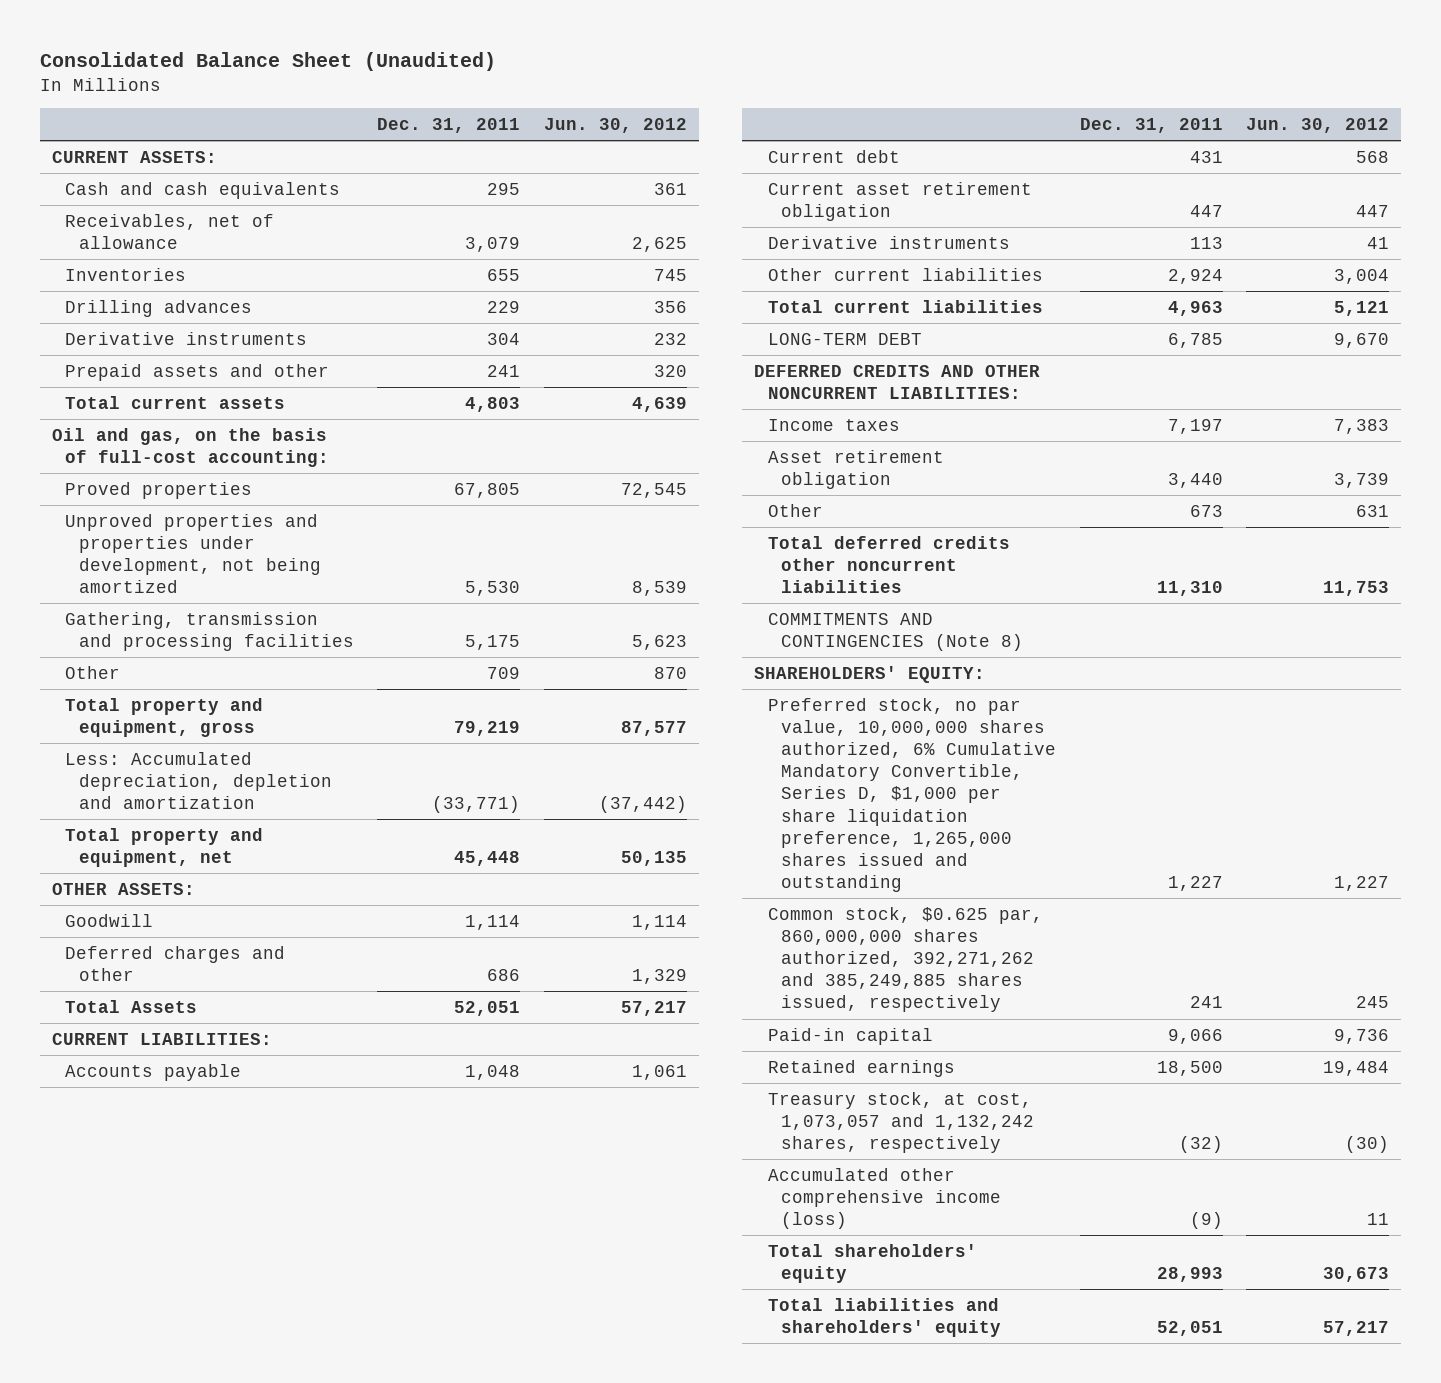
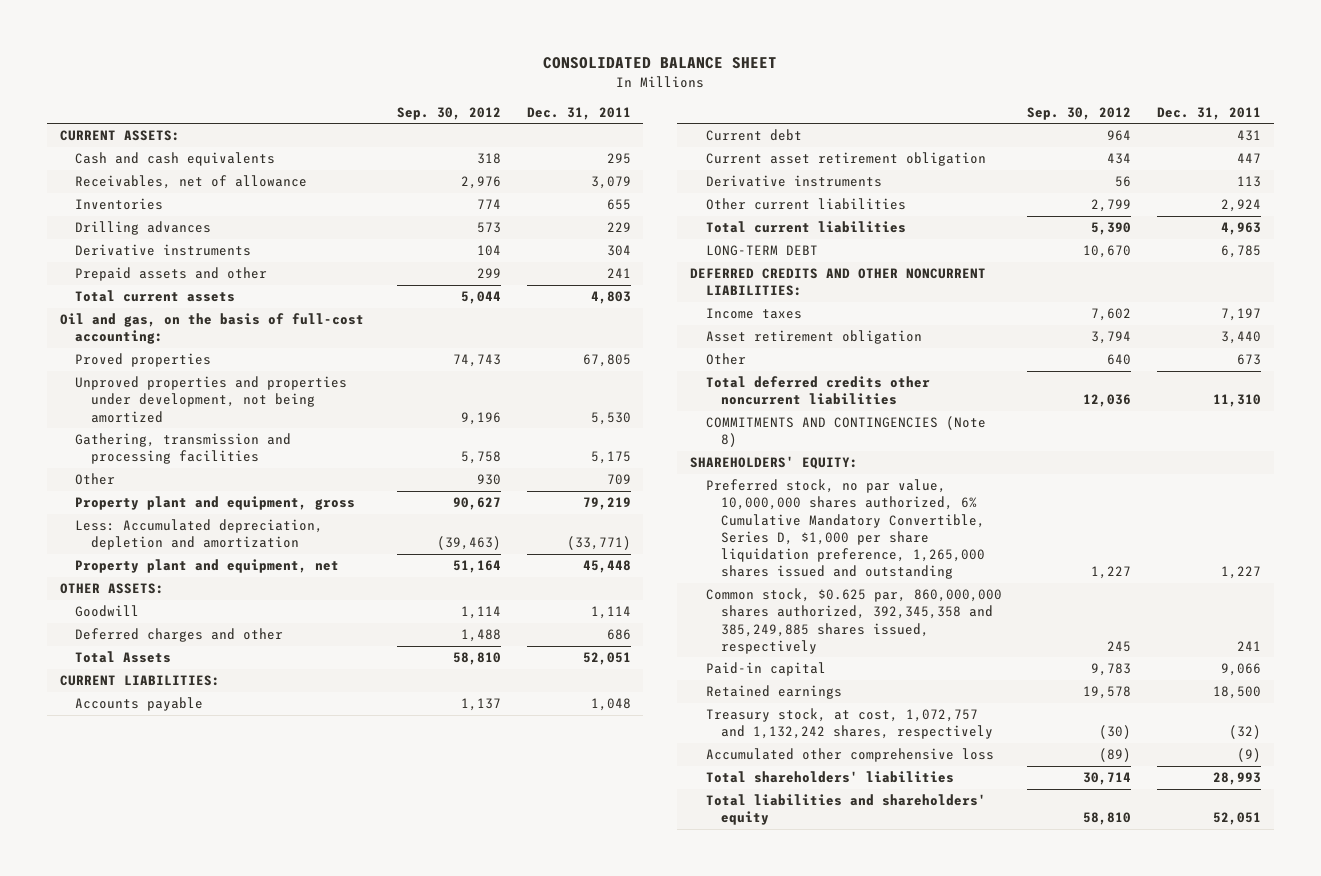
- Consolidated Balance Sheet (Unaudited)
+ CONSOLIDATED BALANCE SHEET
- | Dec. 31, 2011 | Jun. 30, 2012
+ | Sep. 30, 2012 | Dec. 31, 2011
- Total property and equipment, gross | 79,219 | 87,577
+ Property plant and equipment, gross | 90,627 | 79,219
- Total property and equipment, net | 45,448 | 50,135
+ Property plant and equipment, net | 51,164 | 45,448
- Common stock, $0.625 par, 860,000,000 shares authorized, 392,271,262 and 385,249,885 shares issued, respectively | 241 | 245
+ Common stock, $0.625 par, 860,000,000 shares authorized, 392,345,358 and 385,249,885 shares issued, respectively | 245 | 241
- Treasury stock, at cost, 1,073,057 and 1,132,242 shares, respectively | (32) | (30)
- Accumulated other comprehensive income (loss) | (9) | 11
- Total shareholders' equity | 28,993 | 30,673
+ Treasury stock, at cost, 1,072,757 and 1,132,242 shares, respectively | (30) | (32)
+ Accumulated other comprehensive loss | (89) | (9)
+ Total shareholders' liabilities | 30,714 | 28,993

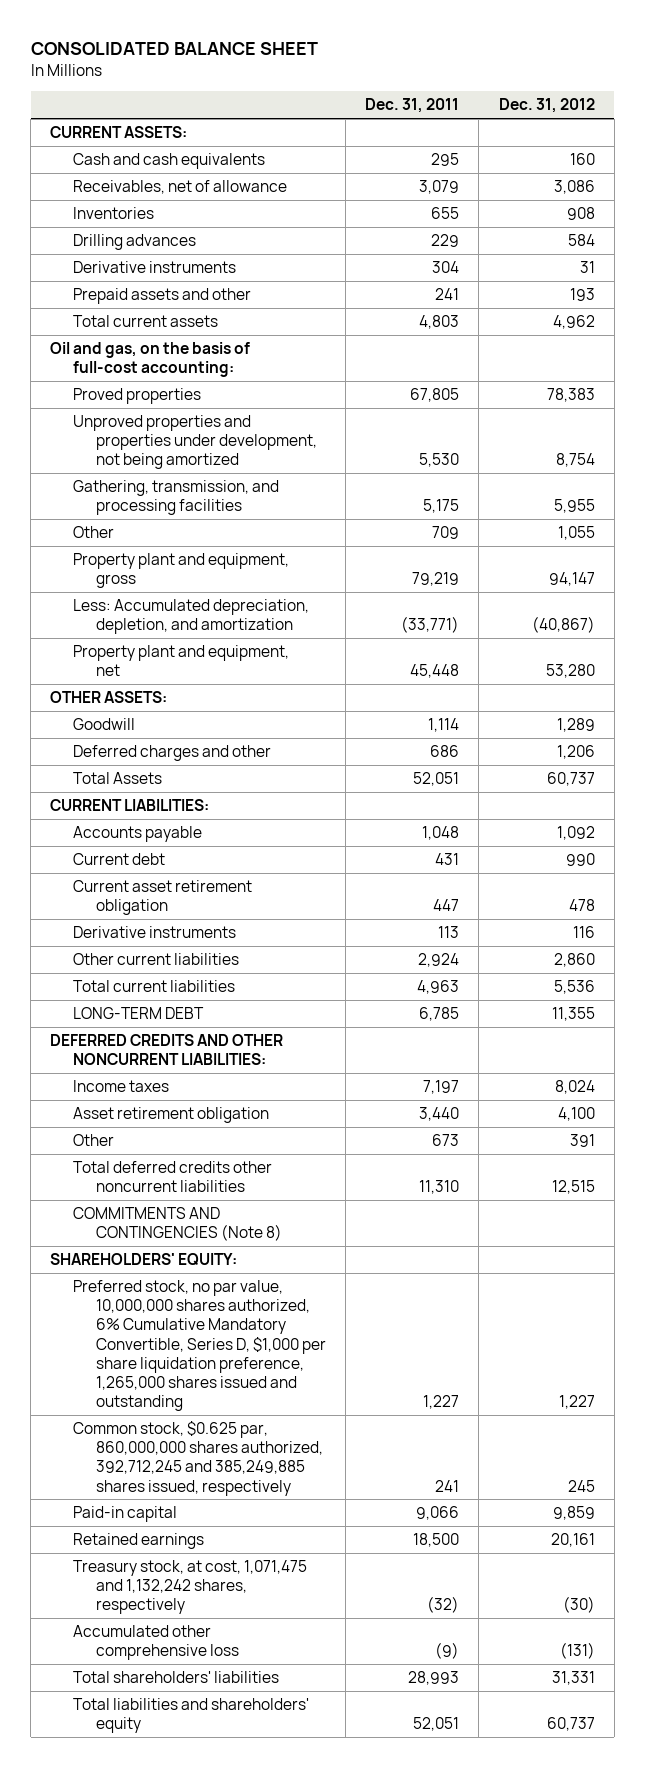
- | Sep. 30, 2012 | Dec. 31, 2011
+ | Dec. 31, 2011 | Dec. 31, 2012
- Gathering, transmission and processing facilities | 5,758 | 5,175
+ Gathering, transmission, and processing facilities | 5,175 | 5,955
- Less: Accumulated depreciation, depletion and amortization | (39,463) | (33,771)
+ Less: Accumulated depreciation, depletion, and amortization | (33,771) | (40,867)
- Common stock, $0.625 par, 860,000,000 shares authorized, 392,345,358 and 385,249,885 shares issued, respectively | 245 | 241
+ Common stock, $0.625 par, 860,000,000 shares authorized, 392,712,245 and 385,249,885 shares issued, respectively | 241 | 245
- Treasury stock, at cost, 1,072,757 and 1,132,242 shares, respectively | (30) | (32)
+ Treasury stock, at cost, 1,071,475 and 1,132,242 shares, respectively | (32) | (30)

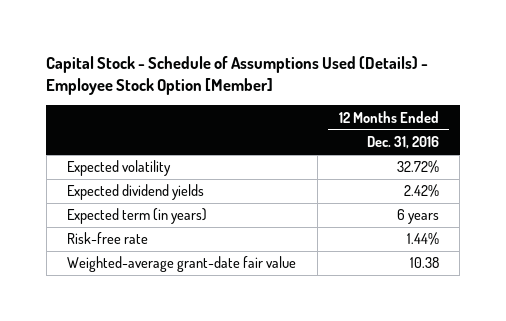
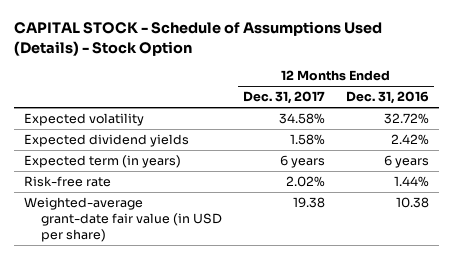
- Capital Stock - Schedule of Assumptions Used (Details) - Employee Stock Option [Member]
+ CAPITAL STOCK - Schedule of Assumptions Used (Details) - Stock Option
- | 12 Months Ended Dec. 31, 2016
+ | 12 Months Ended Dec. 31, 2017 | 12 Months Ended Dec. 31, 2016
- Weighted-average grant-date fair value | 10.38
+ Weighted-average grant-date fair value (in USD per share) | 19.38 | 10.38

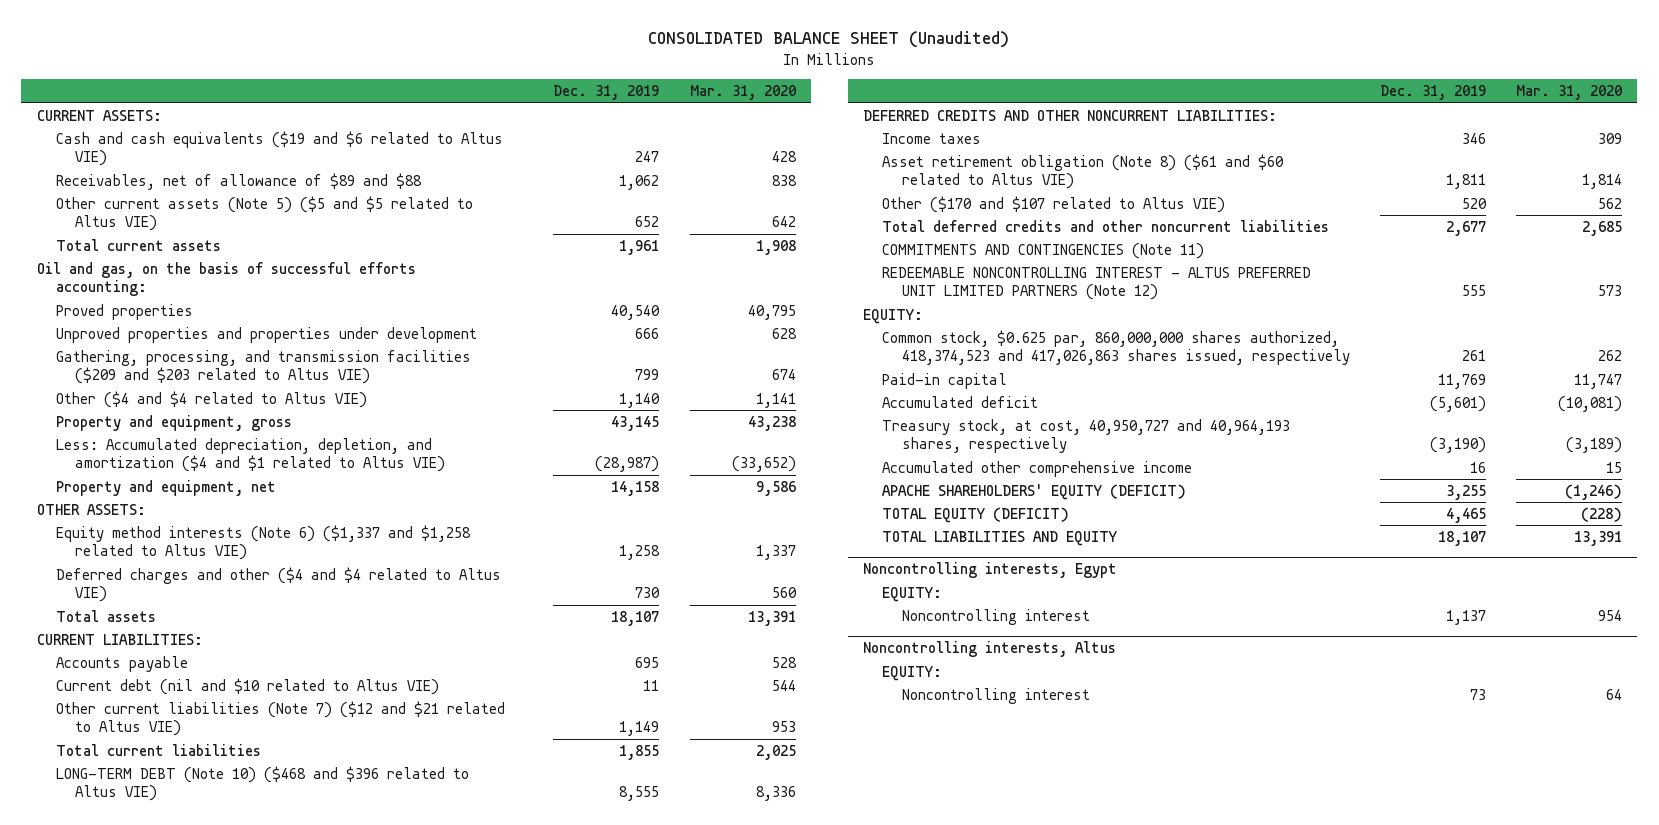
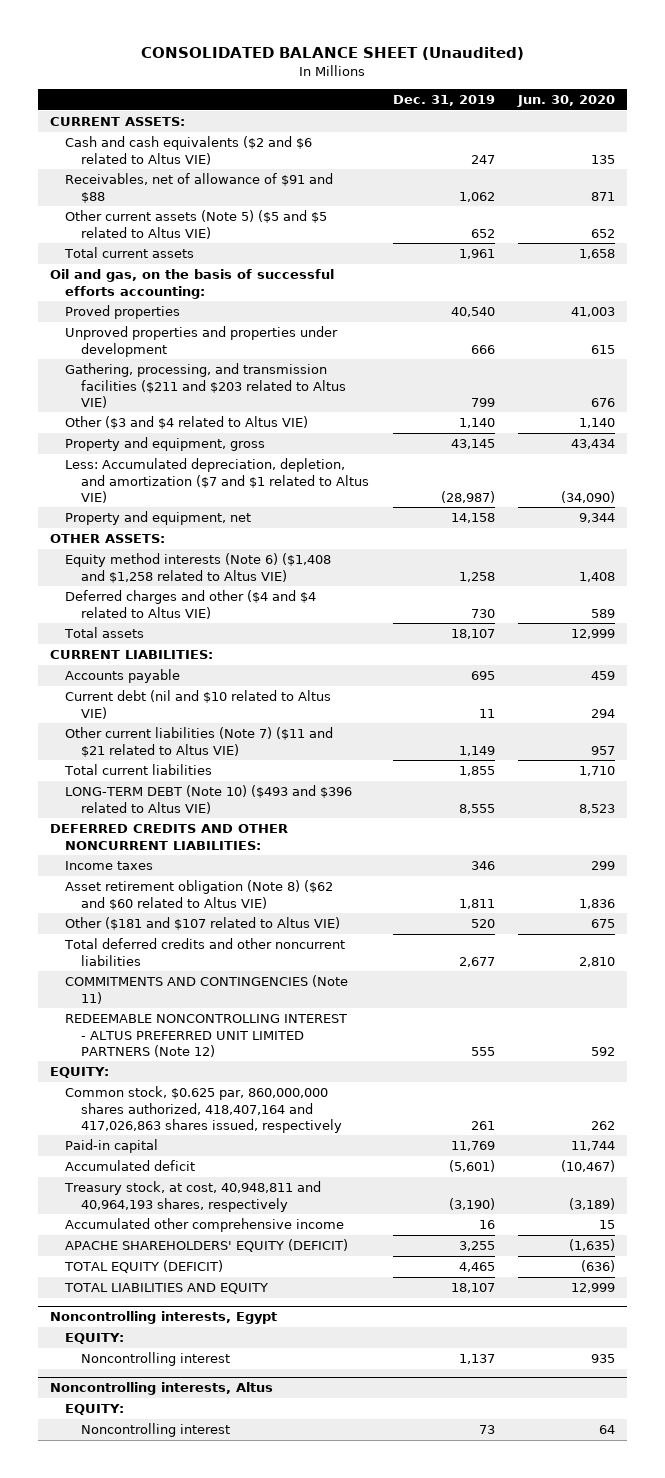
- | Dec. 31, 2019 | Mar. 31, 2020
+ | Dec. 31, 2019 | Jun. 30, 2020
- Cash and cash equivalents ($19 and $6 related to Altus VIE) | 247 | 428
- Receivables, net of allowance of $89 and $88 | 1,062 | 838
+ Cash and cash equivalents ($2 and $6 related to Altus VIE) | 247 | 135
+ Receivables, net of allowance of $91 and $88 | 1,062 | 871
- Gathering, processing, and transmission facilities ($209 and $203 related to Altus VIE) | 799 | 674
- Other ($4 and $4 related to Altus VIE) | 1,140 | 1,141
+ Gathering, processing, and transmission facilities ($211 and $203 related to Altus VIE) | 799 | 676
+ Other ($3 and $4 related to Altus VIE) | 1,140 | 1,140
- Less: Accumulated depreciation, depletion, and amortization ($4 and $1 related to Altus VIE) | (28,987) | (33,652)
+ Less: Accumulated depreciation, depletion, and amortization ($7 and $1 related to Altus VIE) | (28,987) | (34,090)
- Equity method interests (Note 6) ($1,337 and $1,258 related to Altus VIE) | 1,258 | 1,337
+ Equity method interests (Note 6) ($1,408 and $1,258 related to Altus VIE) | 1,258 | 1,408
- Other current liabilities (Note 7) ($12 and $21 related to Altus VIE) | 1,149 | 953
+ Other current liabilities (Note 7) ($11 and $21 related to Altus VIE) | 1,149 | 957
- LONG-TERM DEBT (Note 10) ($468 and $396 related to Altus VIE) | 8,555 | 8,336
+ LONG-TERM DEBT (Note 10) ($493 and $396 related to Altus VIE) | 8,555 | 8,523
- Asset retirement obligation (Note 8) ($61 and $60 related to Altus VIE) | 1,811 | 1,814
- Other ($170 and $107 related to Altus VIE) | 520 | 562
+ Asset retirement obligation (Note 8) ($62 and $60 related to Altus VIE) | 1,811 | 1,836
+ Other ($181 and $107 related to Altus VIE) | 520 | 675
- Common stock, $0.625 par, 860,000,000 shares authorized, 418,374,523 and 417,026,863 shares issued, respectively | 261 | 262
+ Common stock, $0.625 par, 860,000,000 shares authorized, 418,407,164 and 417,026,863 shares issued, respectively | 261 | 262
- Treasury stock, at cost, 40,950,727 and 40,964,193 shares, respectively | (3,190) | (3,189)
+ Treasury stock, at cost, 40,948,811 and 40,964,193 shares, respectively | (3,190) | (3,189)

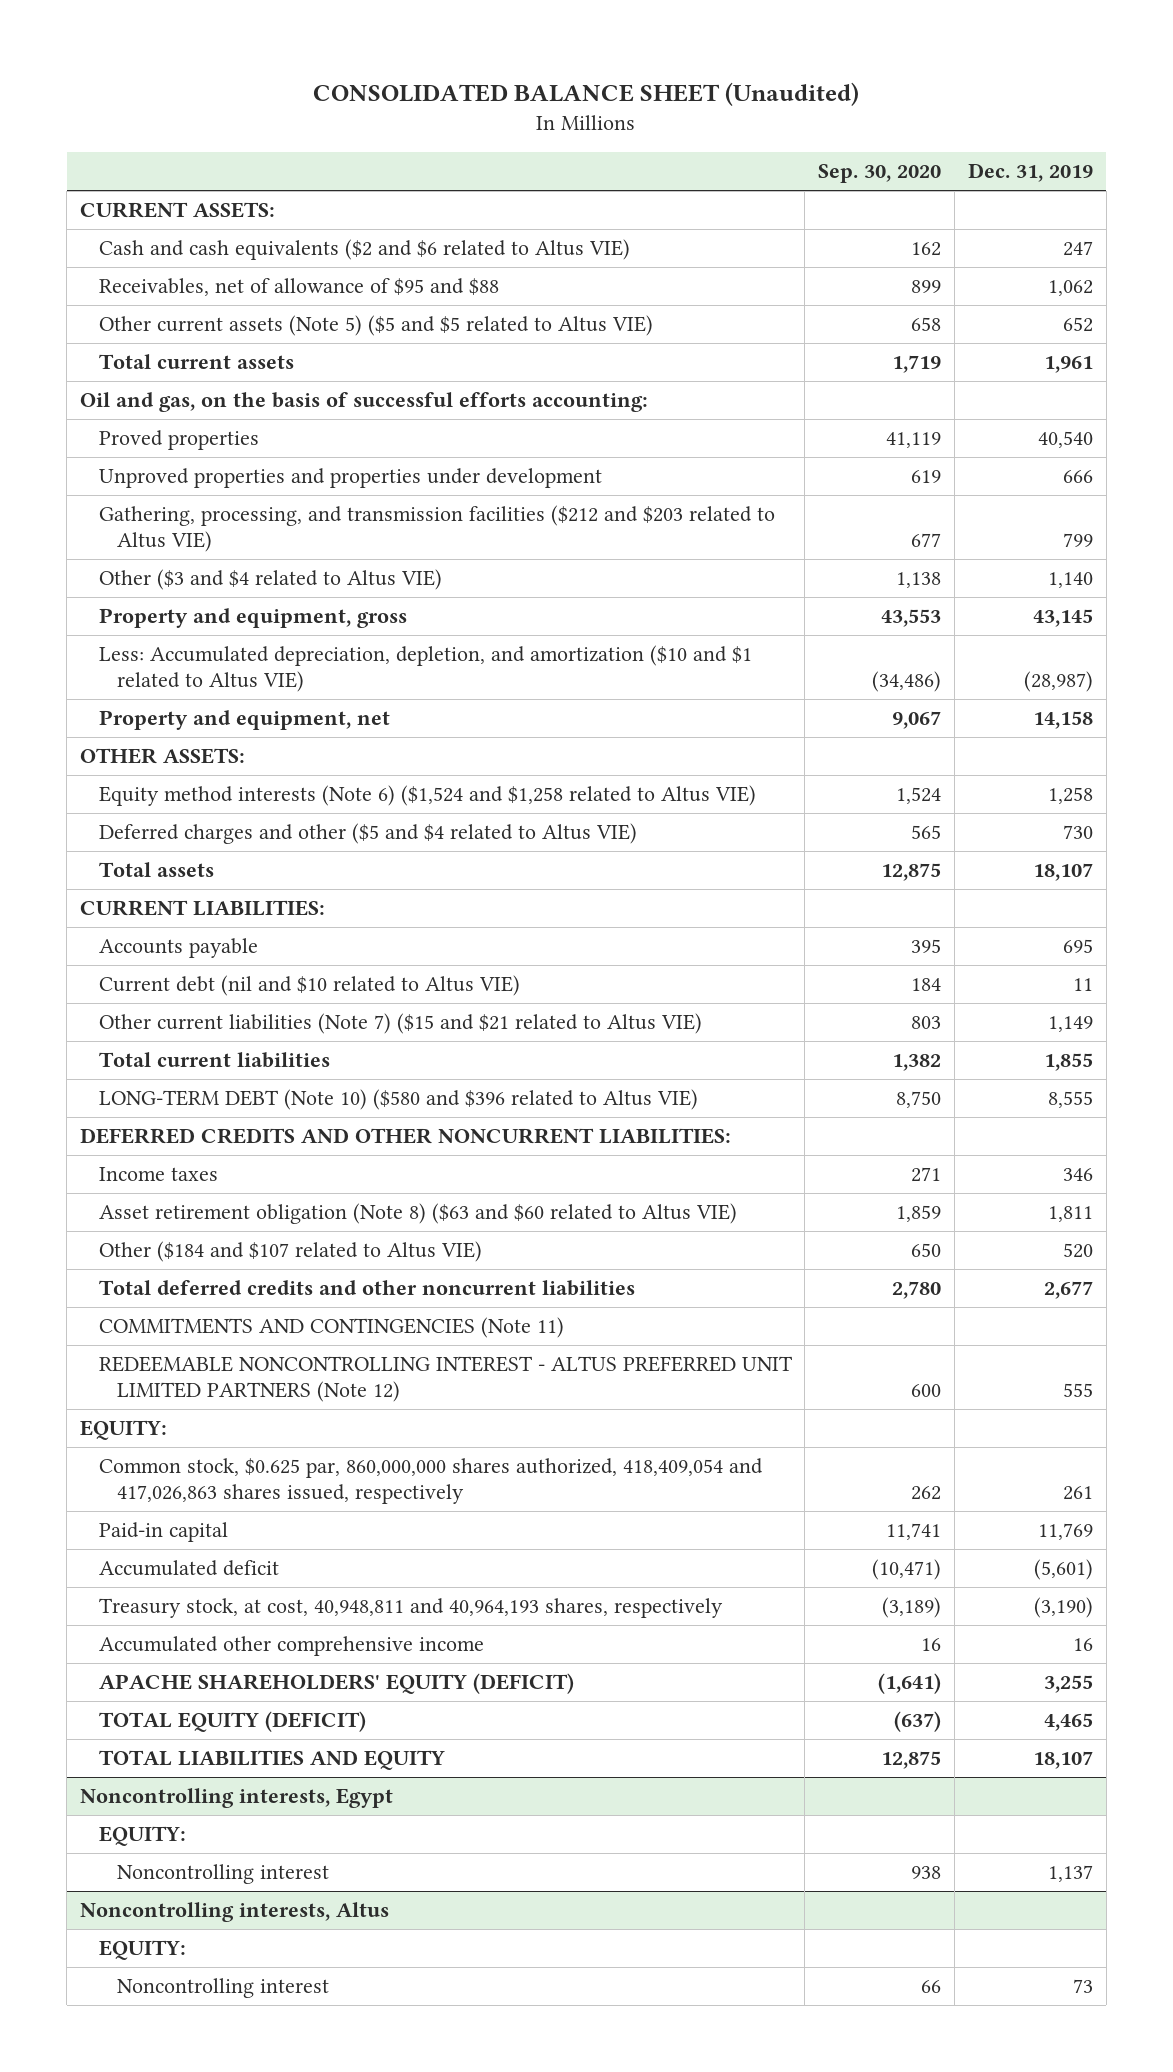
- | Dec. 31, 2019 | Jun. 30, 2020
+ | Sep. 30, 2020 | Dec. 31, 2019
- Receivables, net of allowance of $91 and $88 | 1,062 | 871
+ Receivables, net of allowance of $95 and $88 | 899 | 1,062
- Gathering, processing, and transmission facilities ($211 and $203 related to Altus VIE) | 799 | 676
+ Gathering, processing, and transmission facilities ($212 and $203 related to Altus VIE) | 677 | 799
- Less: Accumulated depreciation, depletion, and amortization ($7 and $1 related to Altus VIE) | (28,987) | (34,090)
+ Less: Accumulated depreciation, depletion, and amortization ($10 and $1 related to Altus VIE) | (34,486) | (28,987)
- Equity method interests (Note 6) ($1,408 and $1,258 related to Altus VIE) | 1,258 | 1,408
- Deferred charges and other ($4 and $4 related to Altus VIE) | 730 | 589
+ Equity method interests (Note 6) ($1,524 and $1,258 related to Altus VIE) | 1,524 | 1,258
+ Deferred charges and other ($5 and $4 related to Altus VIE) | 565 | 730
- Other current liabilities (Note 7) ($11 and $21 related to Altus VIE) | 1,149 | 957
+ Other current liabilities (Note 7) ($15 and $21 related to Altus VIE) | 803 | 1,149
- LONG-TERM DEBT (Note 10) ($493 and $396 related to Altus VIE) | 8,555 | 8,523
+ LONG-TERM DEBT (Note 10) ($580 and $396 related to Altus VIE) | 8,750 | 8,555
- Asset retirement obligation (Note 8) ($62 and $60 related to Altus VIE) | 1,811 | 1,836
- Other ($181 and $107 related to Altus VIE) | 520 | 675
+ Asset retirement obligation (Note 8) ($63 and $60 related to Altus VIE) | 1,859 | 1,811
+ Other ($184 and $107 related to Altus VIE) | 650 | 520
- Common stock, $0.625 par, 860,000,000 shares authorized, 418,407,164 and 417,026,863 shares issued, respectively | 261 | 262
+ Common stock, $0.625 par, 860,000,000 shares authorized, 418,409,054 and 417,026,863 shares issued, respectively | 262 | 261

